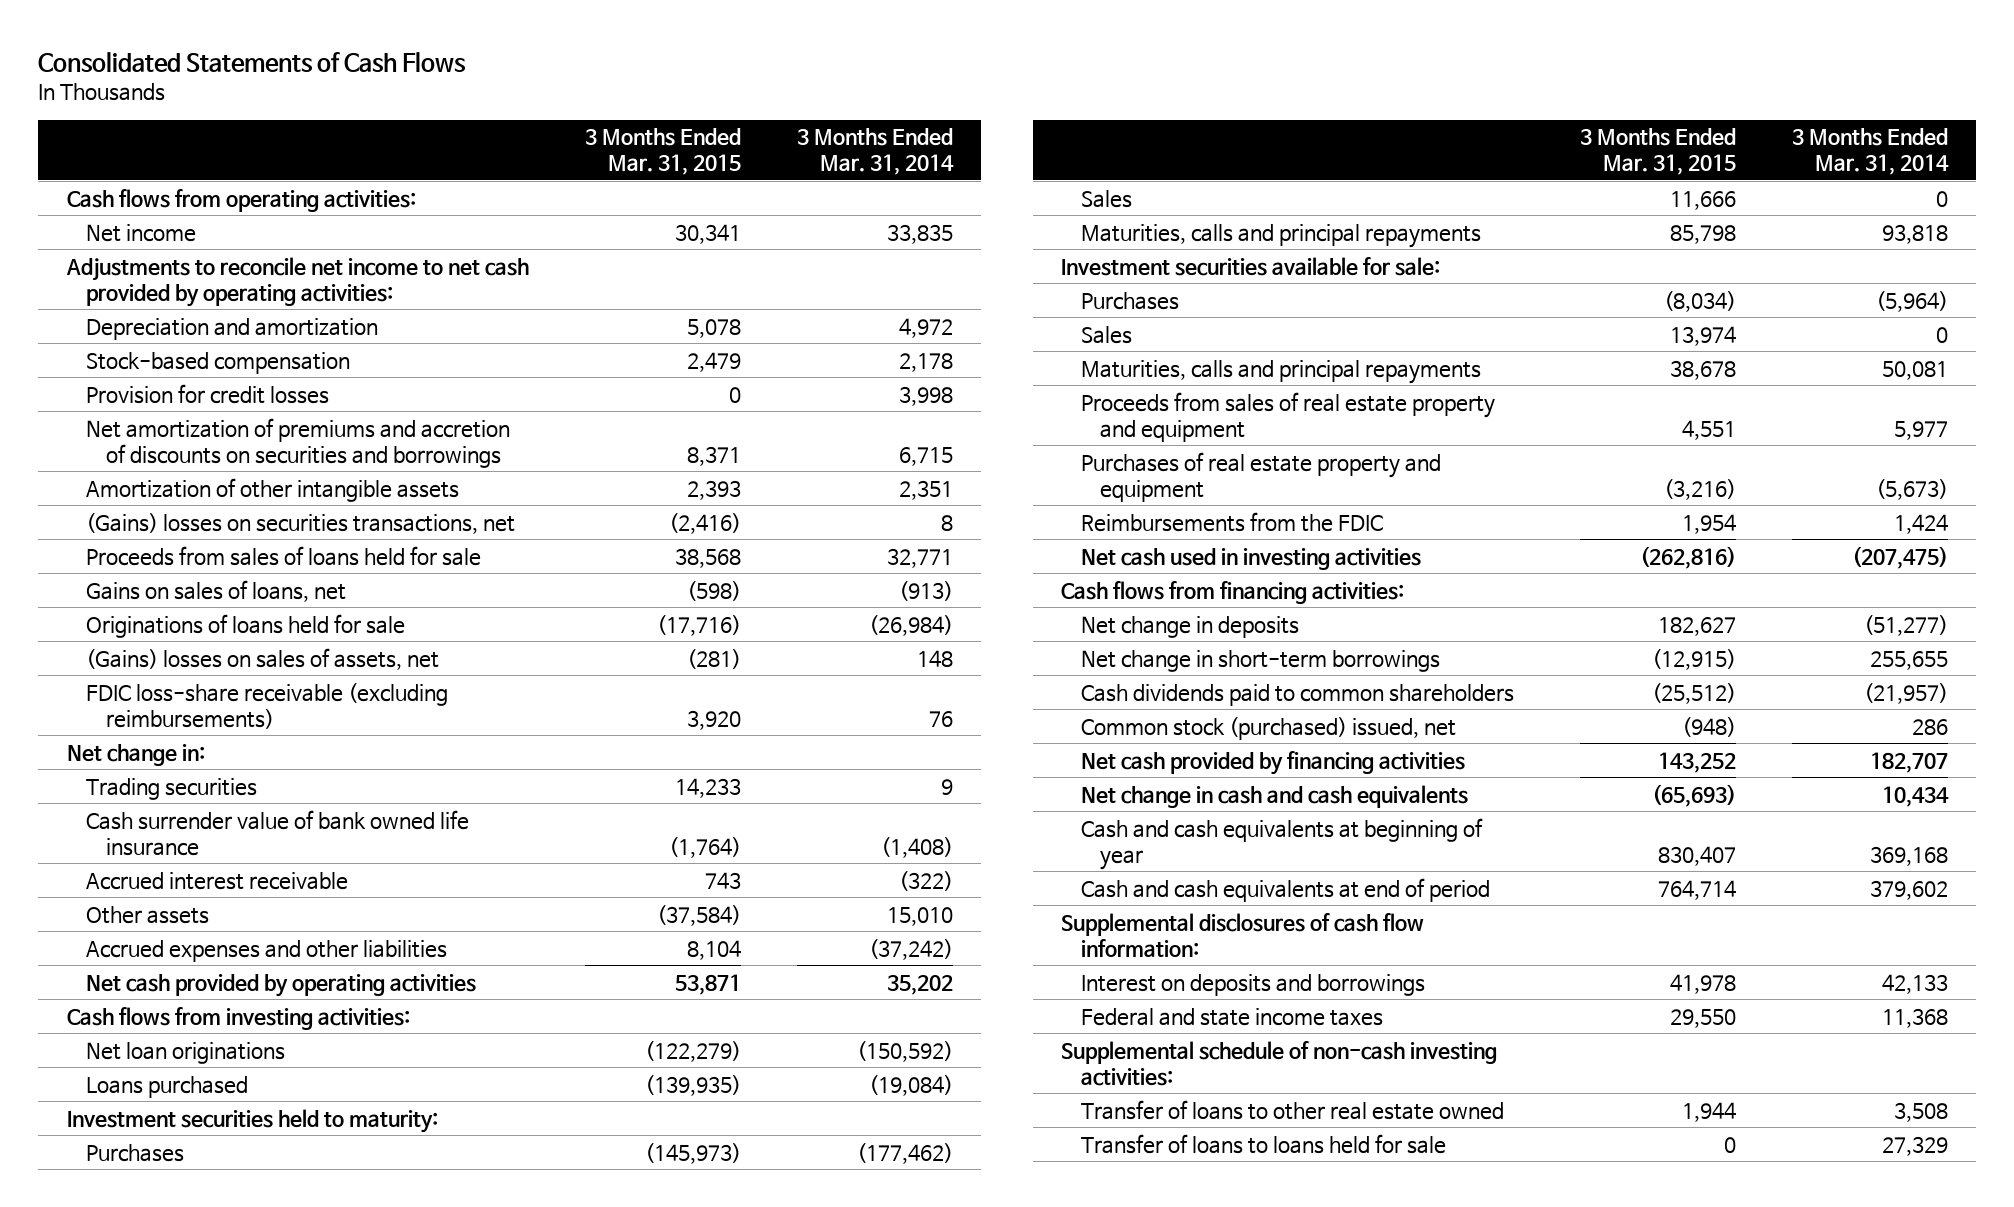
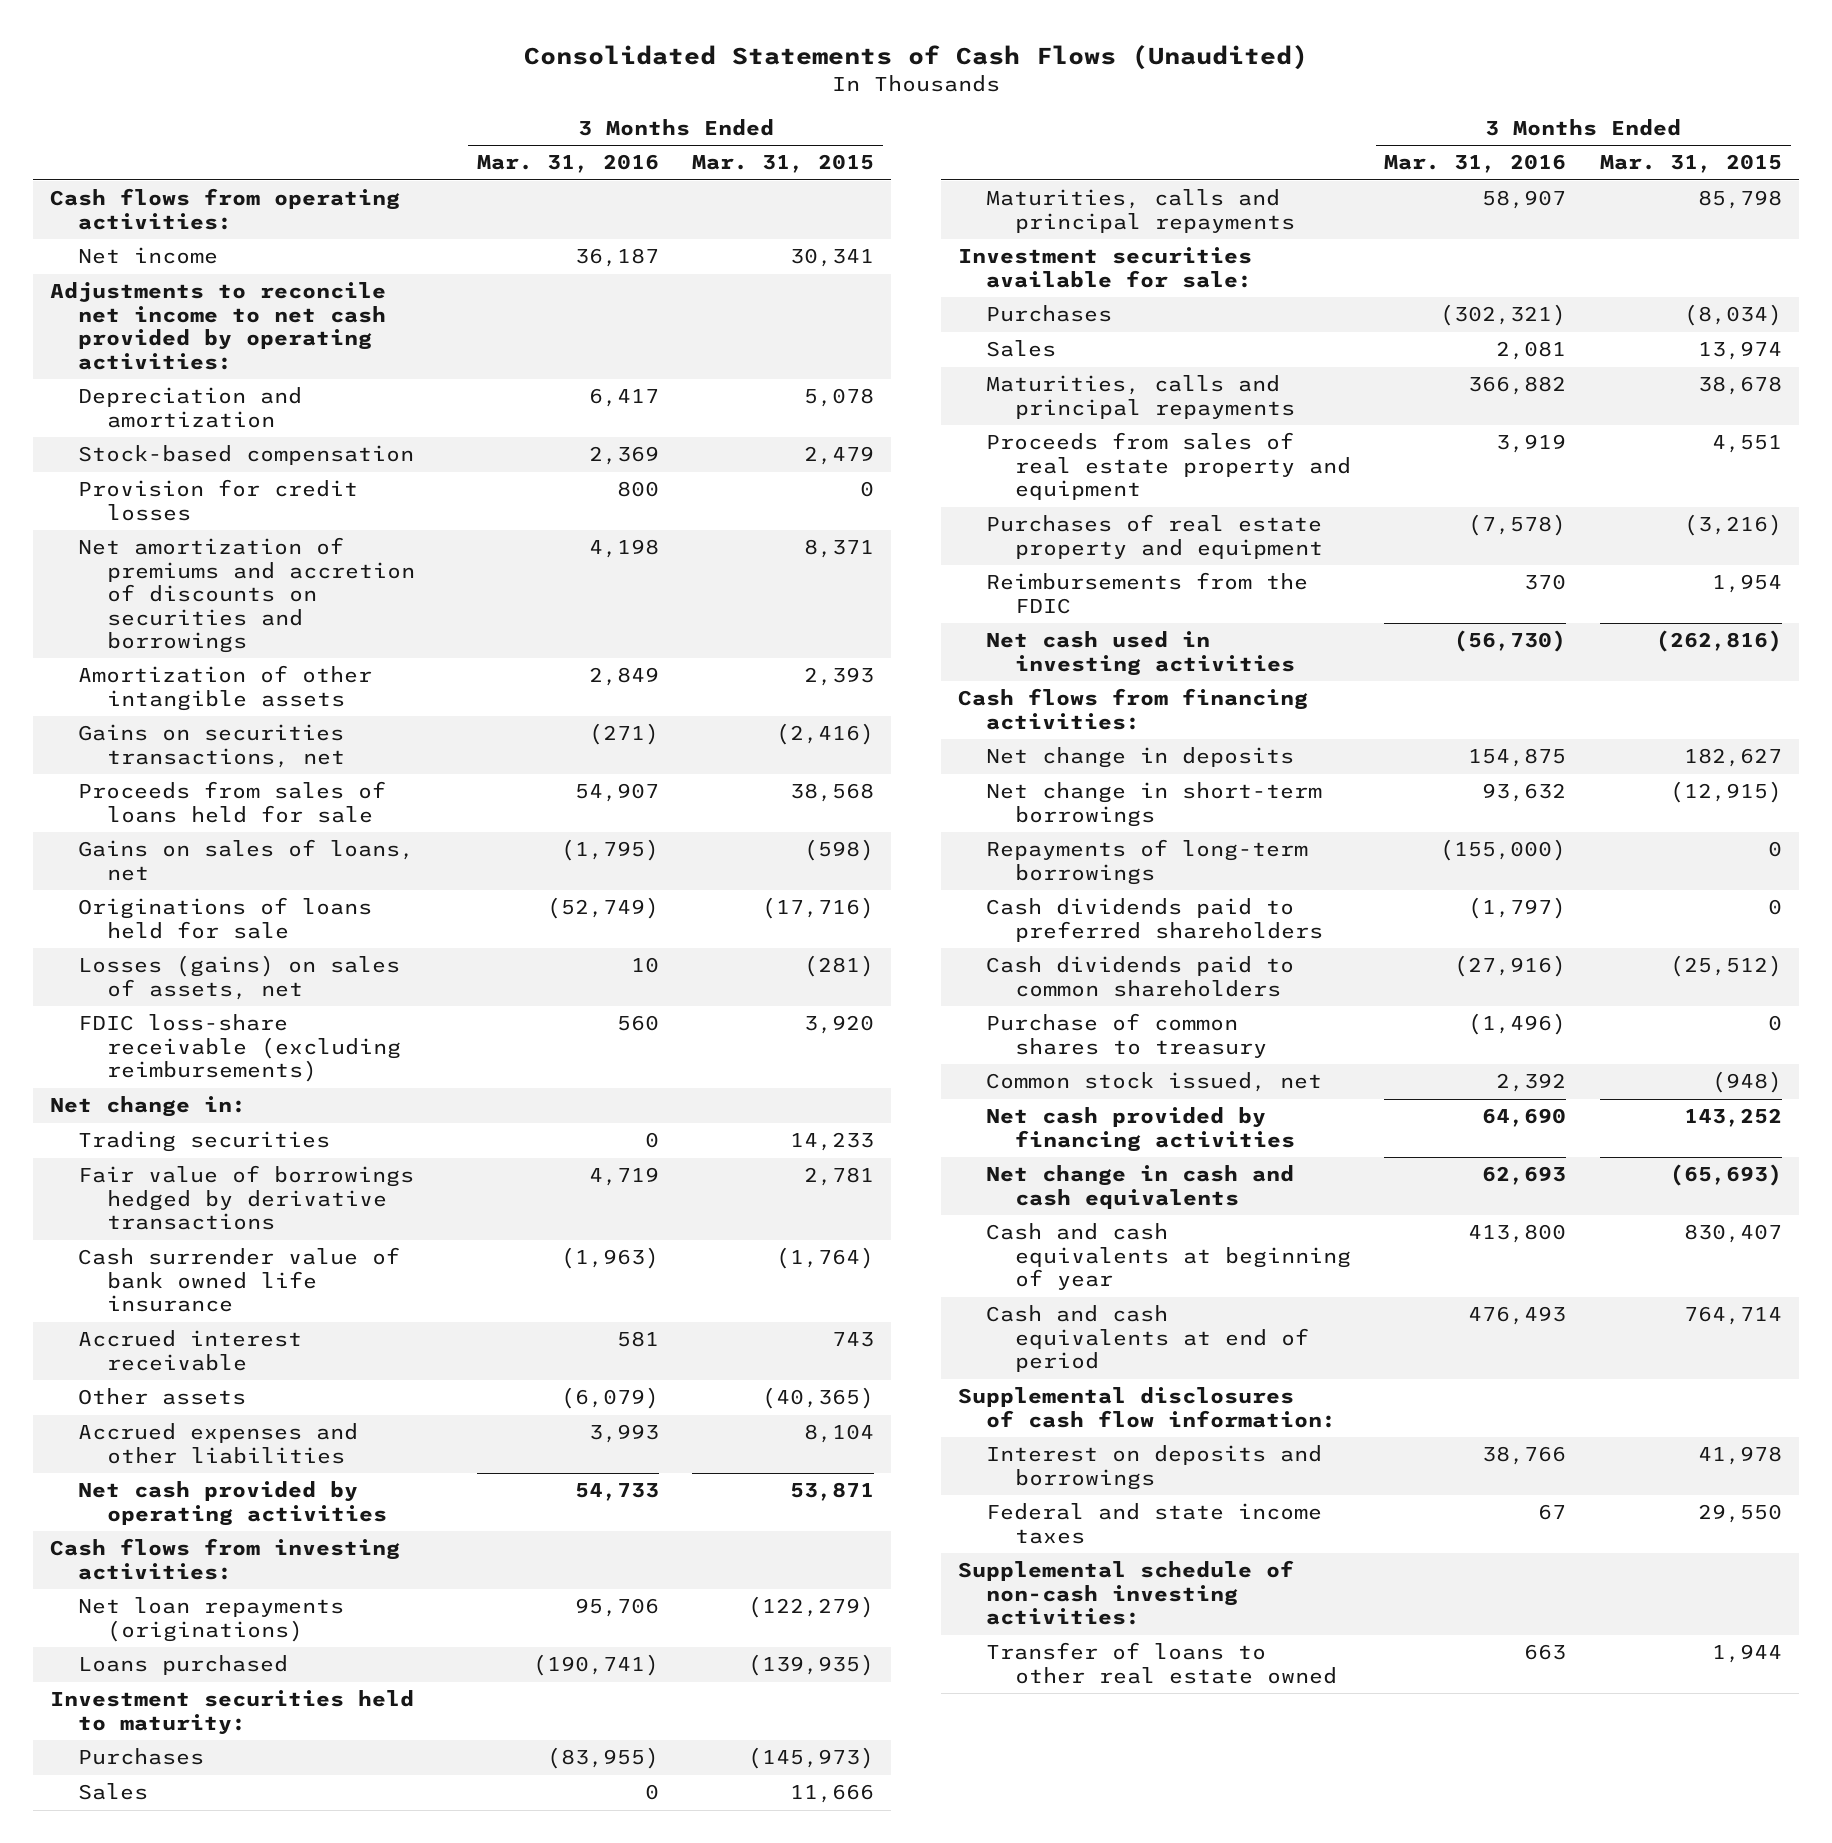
- Consolidated Statements of Cash Flows
+ Consolidated Statements of Cash Flows (Unaudited)
- | 3 Months Ended Mar. 31, 2015 | 3 Months Ended Mar. 31, 2014
+ | 3 Months Ended Mar. 31, 2016 | 3 Months Ended Mar. 31, 2015
- (Gains) losses on securities transactions, net | (2,416) | 8
+ Gains on securities transactions, net | (271) | (2,416)
- (Gains) losses on sales of assets, net | (281) | 148
+ Losses (gains) on sales of assets, net | 10 | (281)
+ Fair value of borrowings hedged by derivative transactions | 4,719 | 2,781
- Other assets | (37,584) | 15,010
+ Other assets | (6,079) | (40,365)
- Net loan originations | (122,279) | (150,592)
+ Net loan repayments (originations) | 95,706 | (122,279)
+ Repayments of long-term borrowings | (155,000) | 0
+ Cash dividends paid to preferred shareholders | (1,797) | 0
- Common stock (purchased) issued, net | (948) | 286
+ Purchase of common shares to treasury | (1,496) | 0
+ Common stock issued, net | 2,392 | (948)
- Transfer of loans to loans held for sale | 0 | 27,329

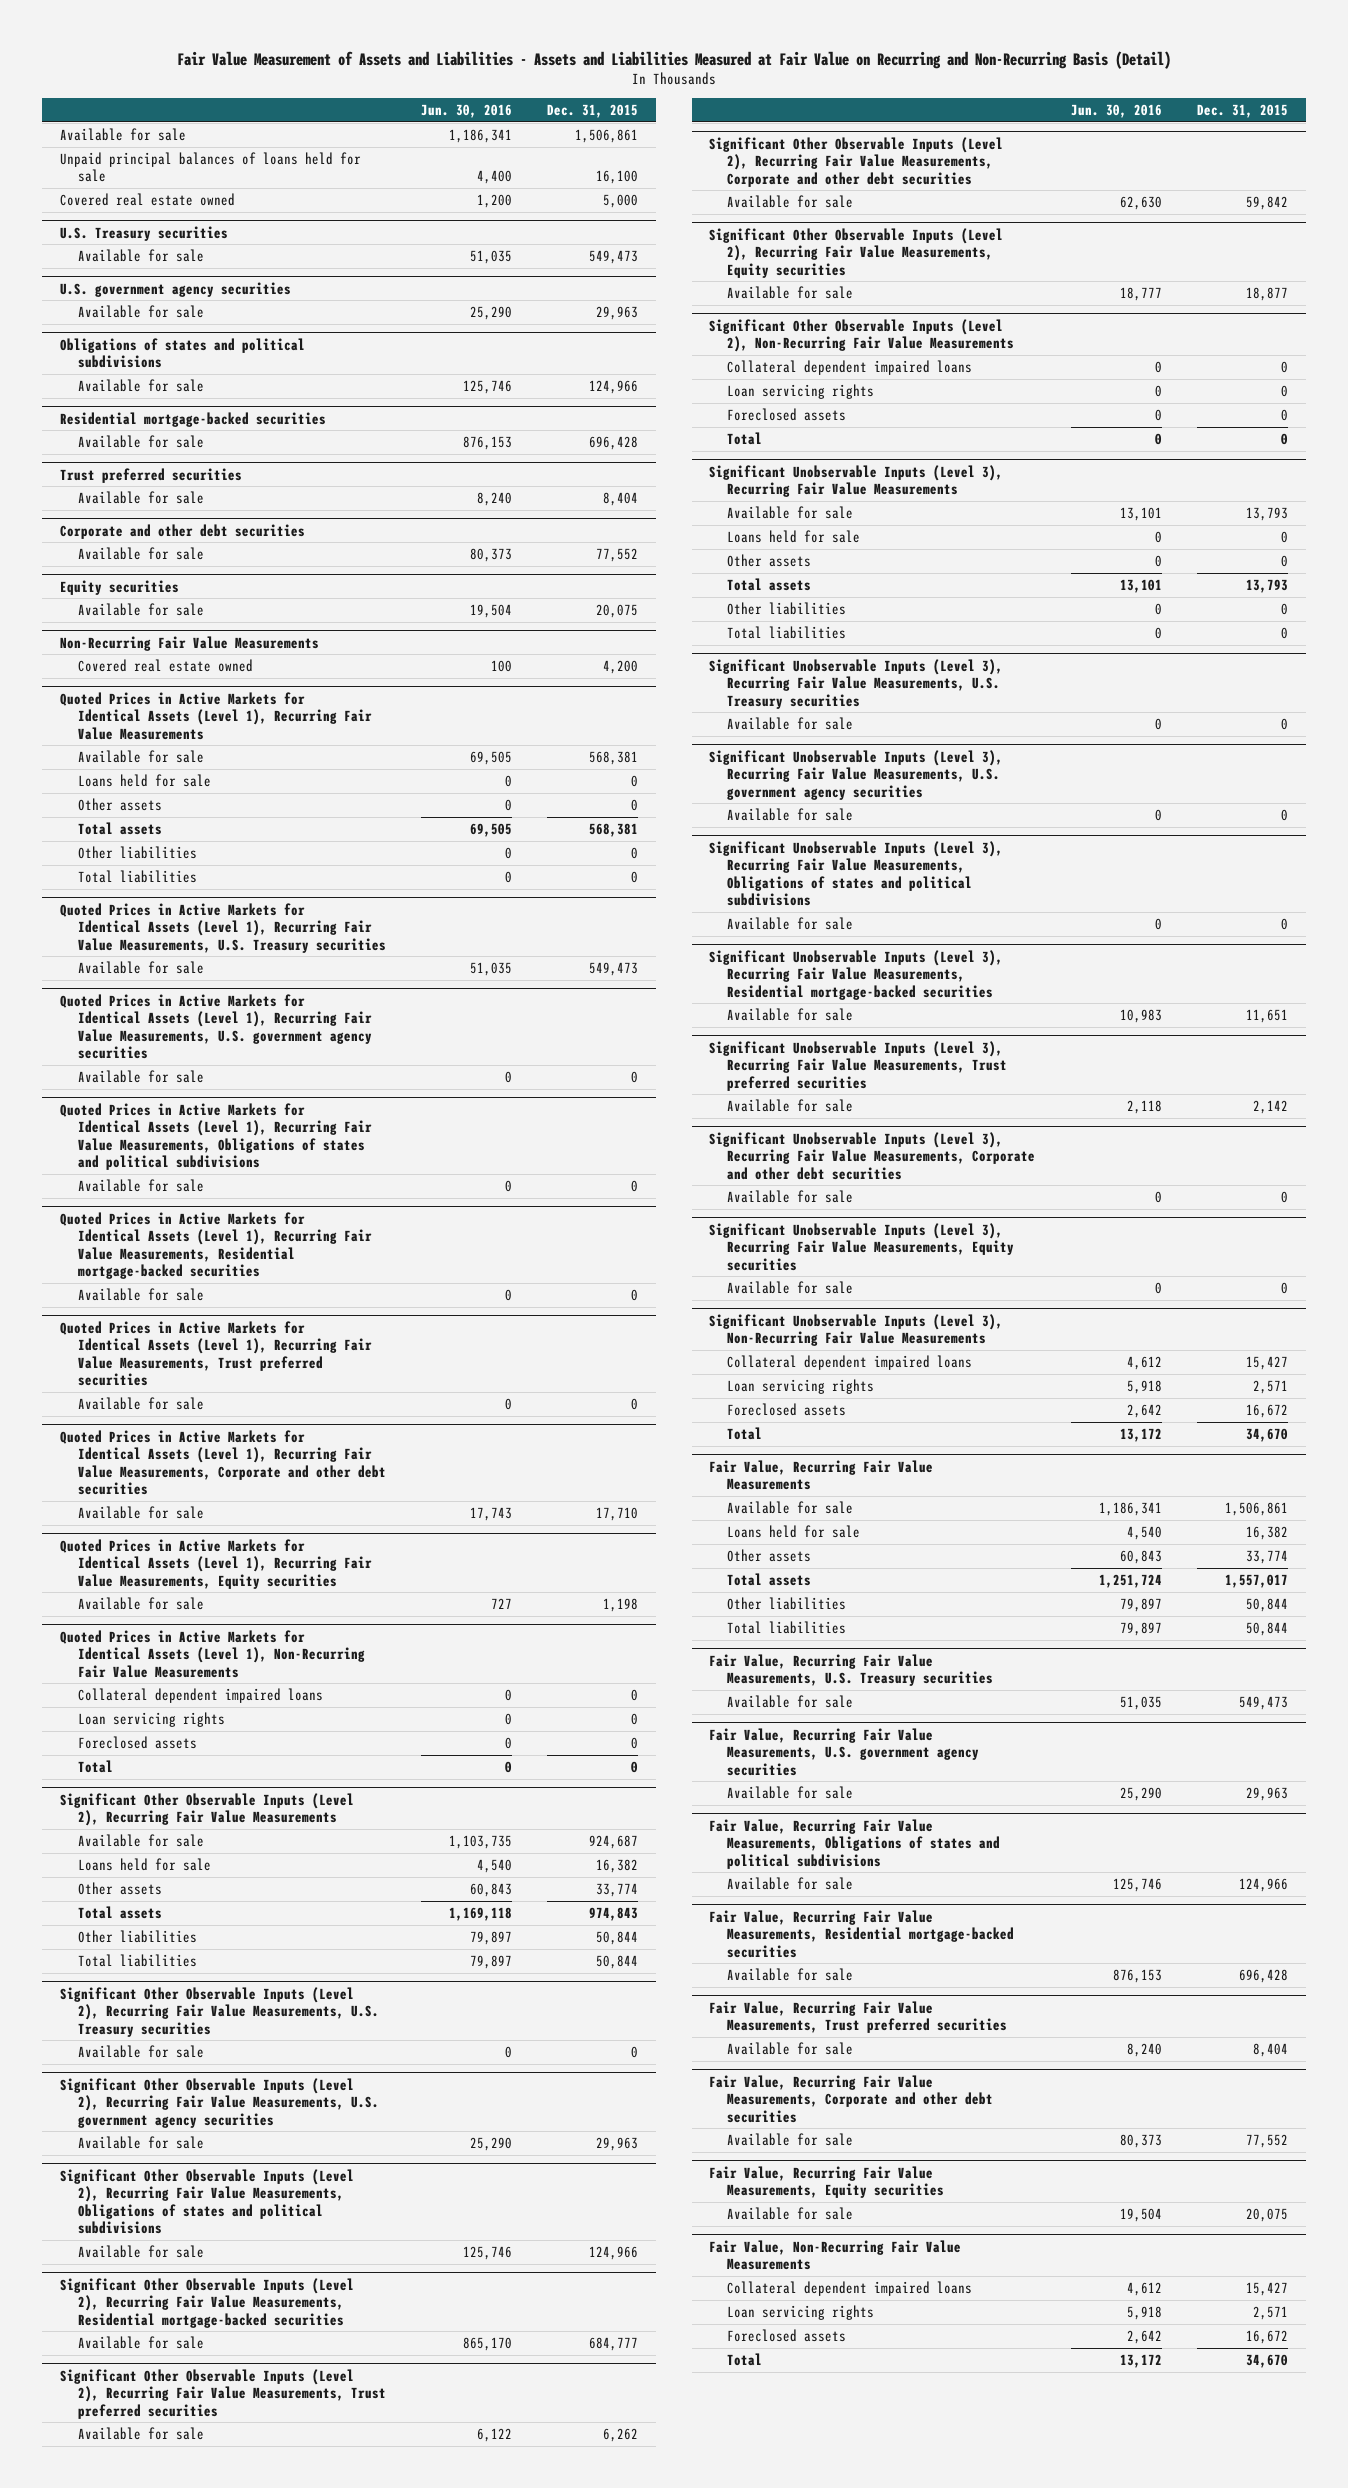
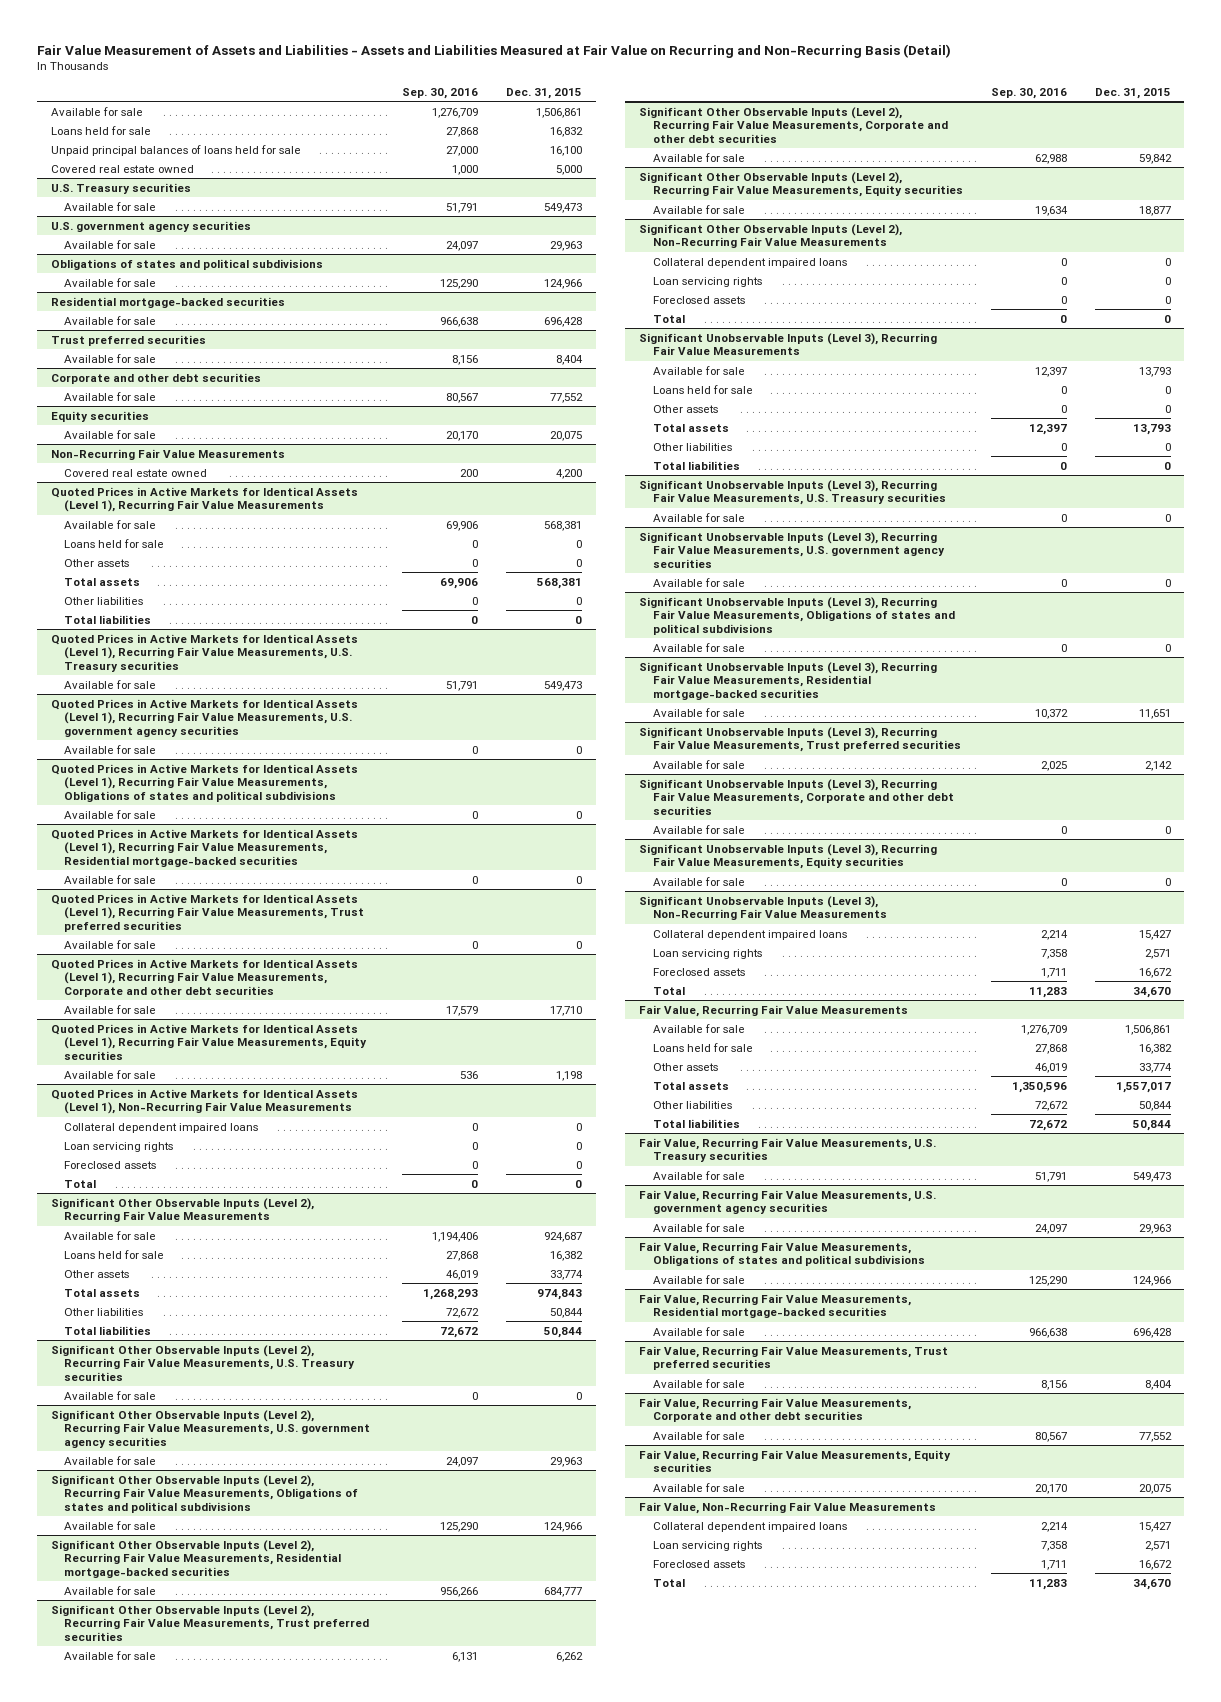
- | Jun. 30, 2016 | Dec. 31, 2015
+ | Sep. 30, 2016 | Dec. 31, 2015
+ Loans held for sale | 27,868 | 16,832

